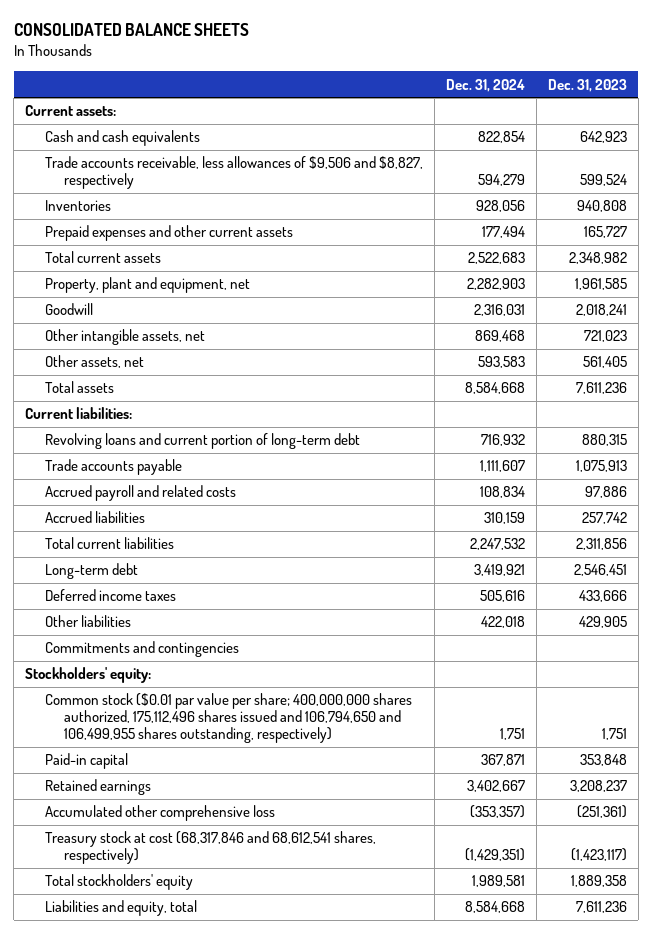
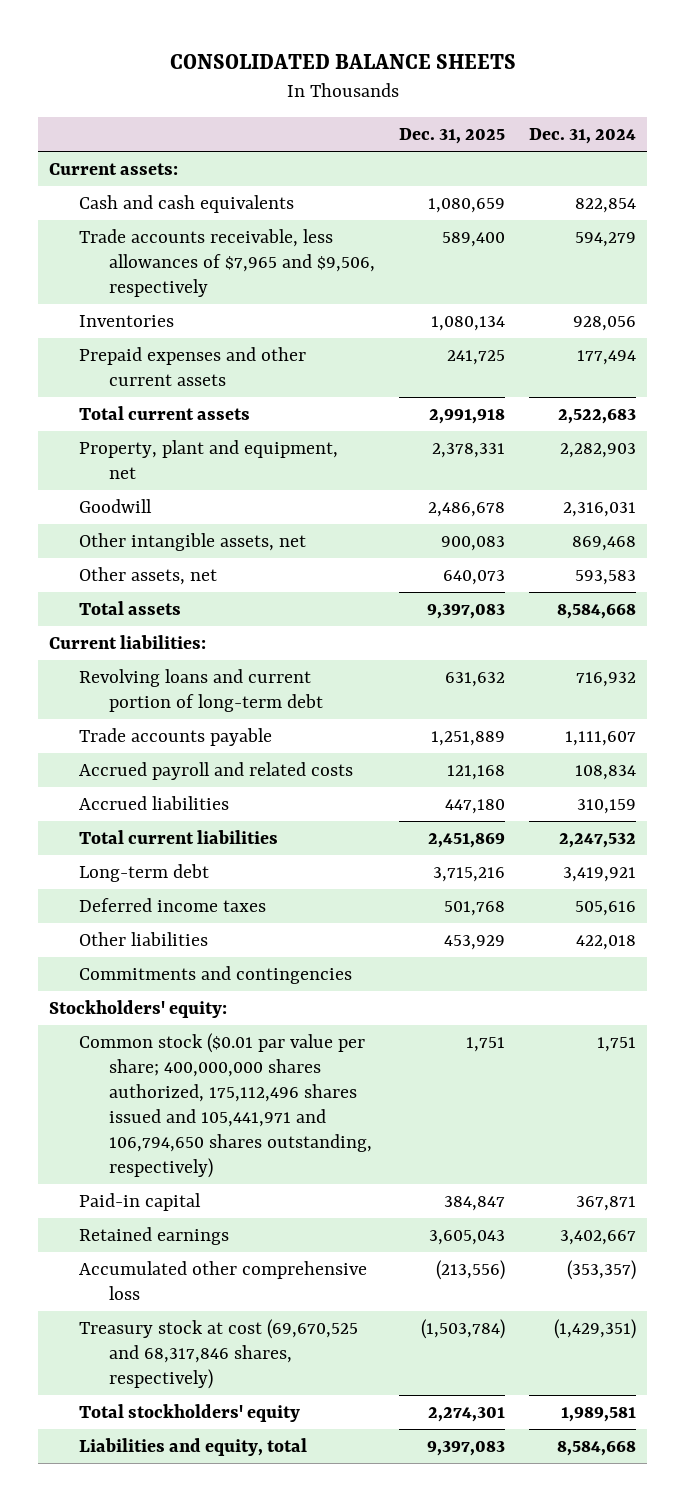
- | Dec. 31, 2024 | Dec. 31, 2023
+ | Dec. 31, 2025 | Dec. 31, 2024
- Trade accounts receivable, less allowances of $9,506 and $8,827, respectively | 594,279 | 599,524
+ Trade accounts receivable, less allowances of $7,965 and $9,506, respectively | 589,400 | 594,279
- Common stock ($0.01 par value per share; 400,000,000 shares authorized, 175,112,496 shares issued and 106,794,650 and 106,499,955 shares outstanding, respectively) | 1,751 | 1,751
+ Common stock ($0.01 par value per share; 400,000,000 shares authorized, 175,112,496 shares issued and 105,441,971 and 106,794,650 shares outstanding, respectively) | 1,751 | 1,751
- Treasury stock at cost (68,317,846 and 68,612,541 shares, respectively) | (1,429,351) | (1,423,117)
+ Treasury stock at cost (69,670,525 and 68,317,846 shares, respectively) | (1,503,784) | (1,429,351)

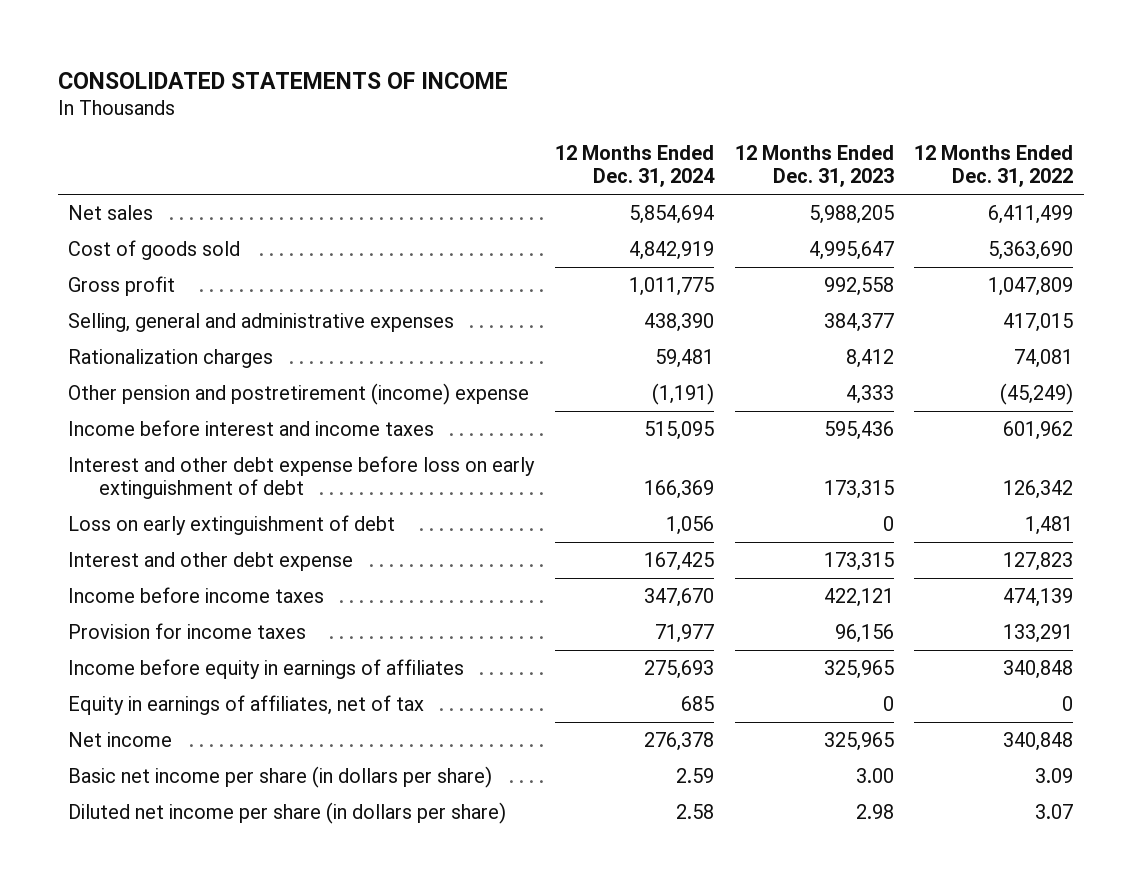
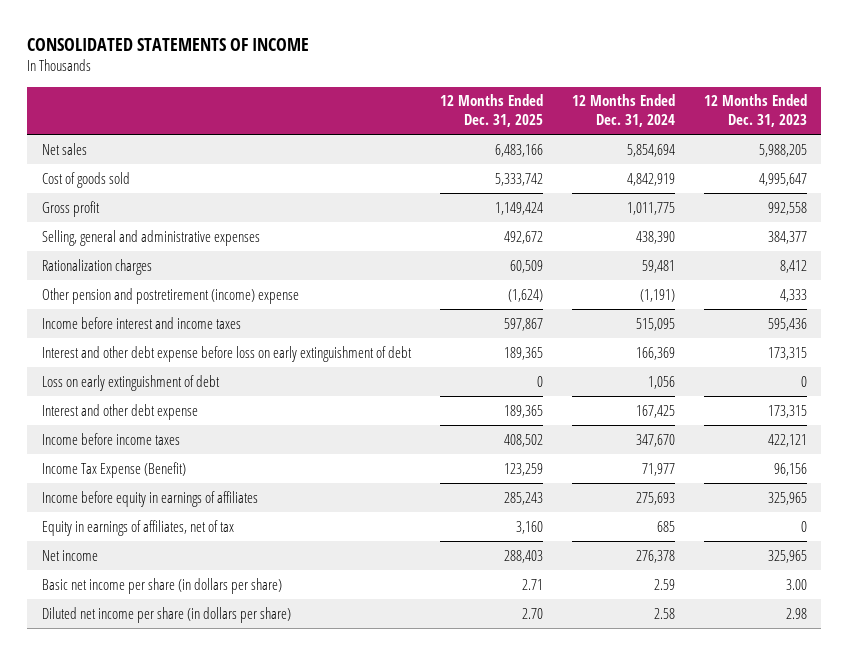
- | 12 Months Ended Dec. 31, 2024 | 12 Months Ended Dec. 31, 2023 | 12 Months Ended Dec. 31, 2022
+ | 12 Months Ended Dec. 31, 2025 | 12 Months Ended Dec. 31, 2024 | 12 Months Ended Dec. 31, 2023
- Provision for income taxes | 71,977 | 96,156 | 133,291
+ Income Tax Expense (Benefit) | 123,259 | 71,977 | 96,156

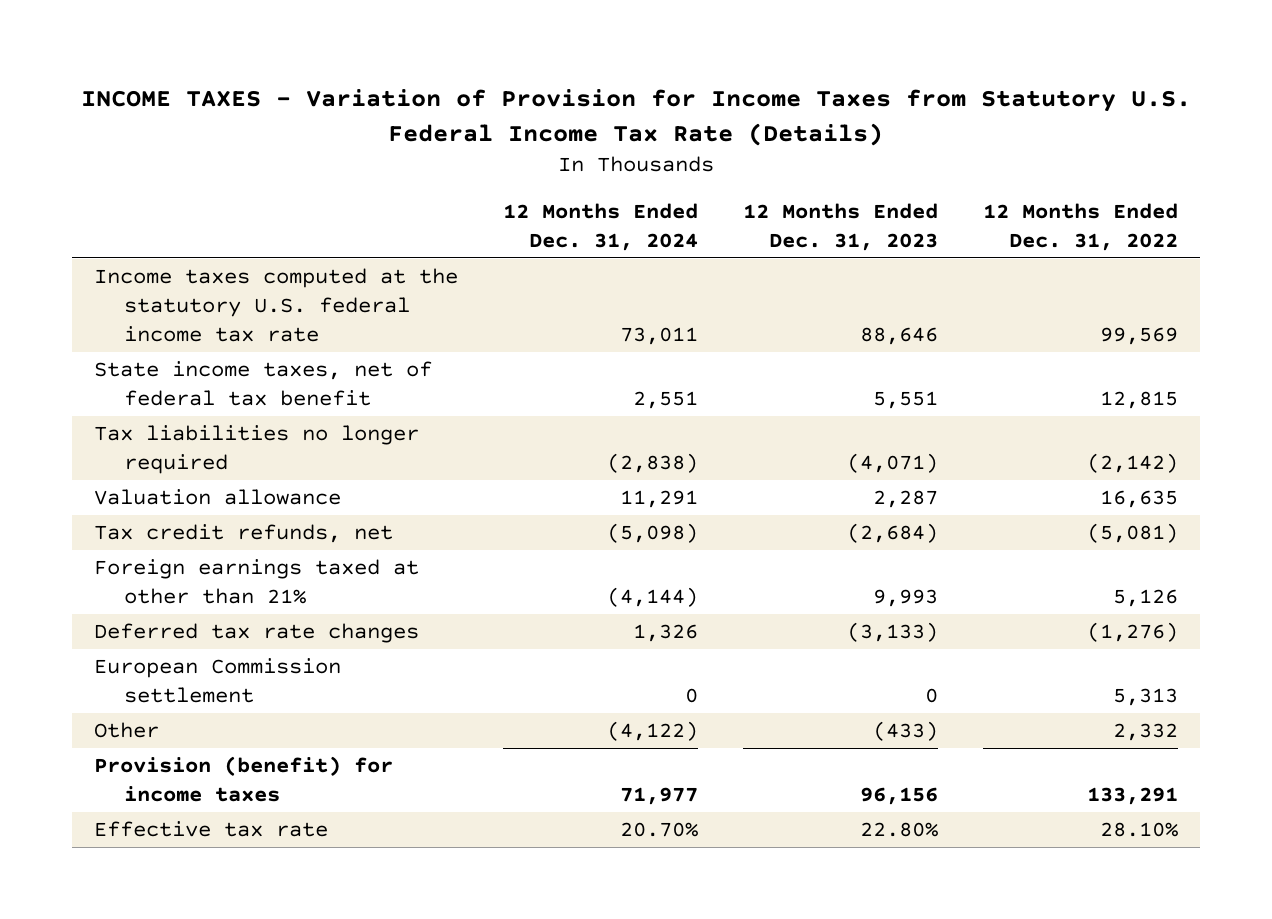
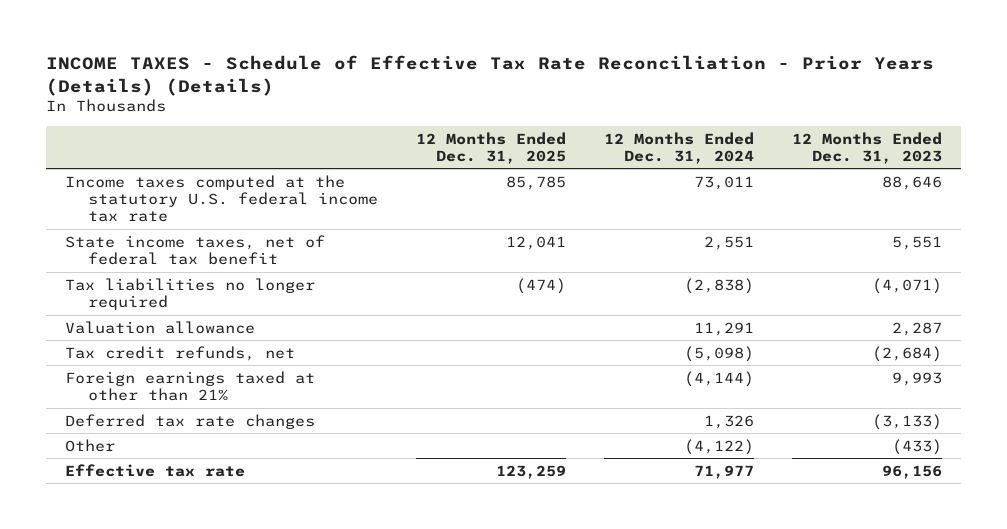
- INCOME TAXES - Variation of Provision for Income Taxes from Statutory U.S. Federal Income Tax Rate (Details)
+ INCOME TAXES - Schedule of Effective Tax Rate Reconciliation - Prior Years (Details) (Details)
- | 12 Months Ended Dec. 31, 2024 | 12 Months Ended Dec. 31, 2023 | 12 Months Ended Dec. 31, 2022
+ | 12 Months Ended Dec. 31, 2025 | 12 Months Ended Dec. 31, 2024 | 12 Months Ended Dec. 31, 2023
- European Commission settlement | 0 | 0 | 5,313
- Provision (benefit) for income taxes | 71,977 | 96,156 | 133,291
- Effective tax rate | 20.70% | 22.80% | 28.10%
+ Effective tax rate | 123,259 | 71,977 | 96,156

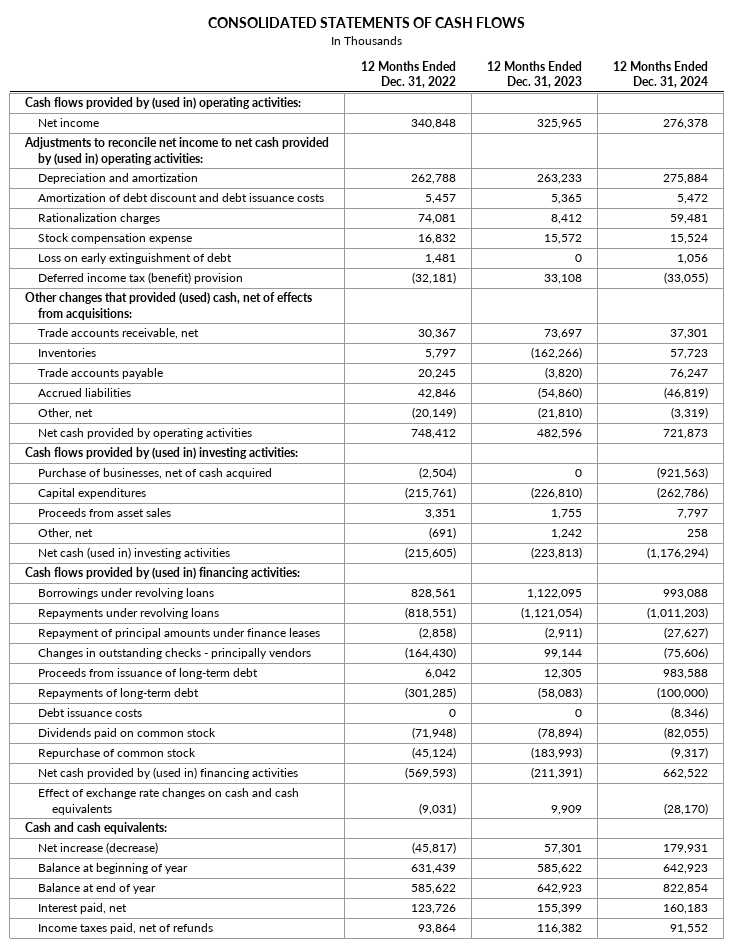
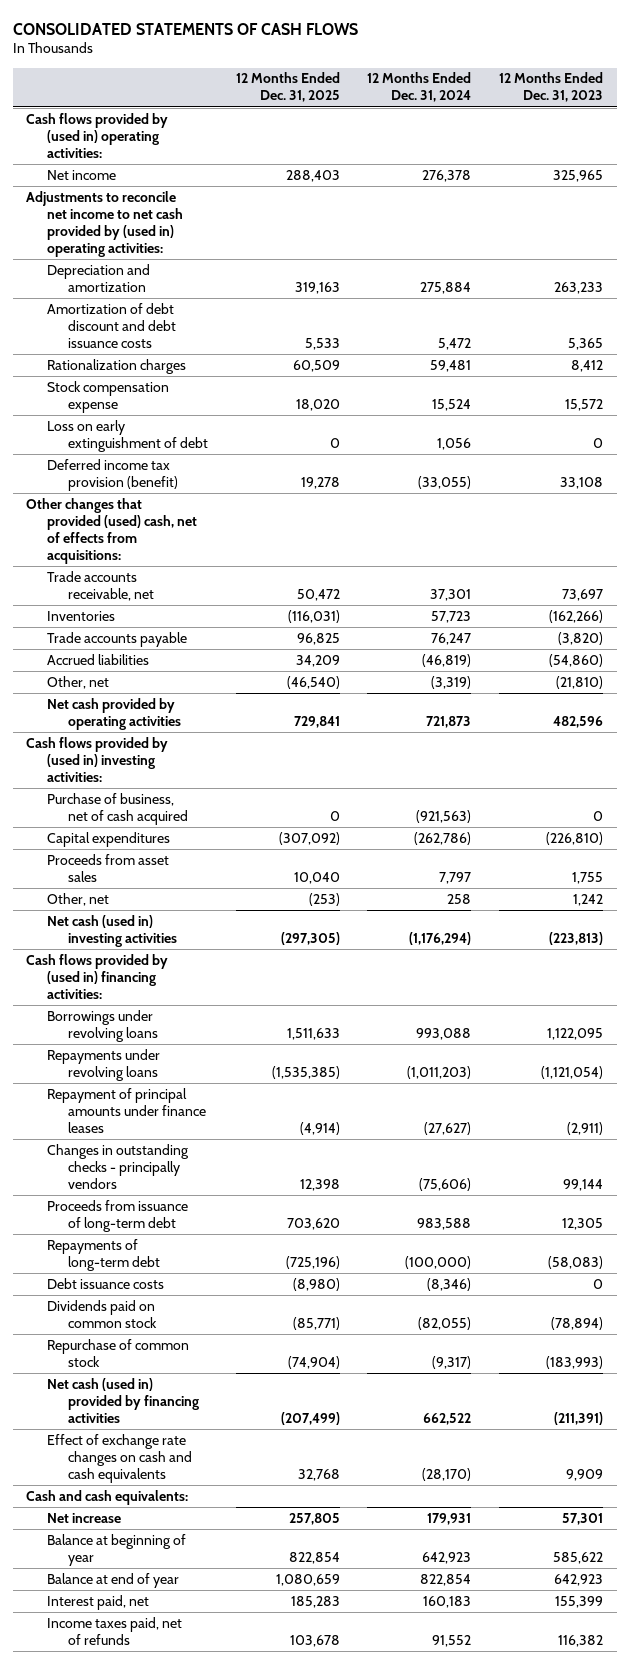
- | 12 Months Ended Dec. 31, 2022 | 12 Months Ended Dec. 31, 2023 | 12 Months Ended Dec. 31, 2024
+ | 12 Months Ended Dec. 31, 2025 | 12 Months Ended Dec. 31, 2024 | 12 Months Ended Dec. 31, 2023
- Deferred income tax (benefit) provision | (32,181) | 33,108 | (33,055)
+ Deferred income tax provision (benefit) | 19,278 | (33,055) | 33,108
- Purchase of businesses, net of cash acquired | (2,504) | 0 | (921,563)
+ Purchase of business, net of cash acquired | 0 | (921,563) | 0
- Net cash provided by (used in) financing activities | (569,593) | (211,391) | 662,522
+ Net cash (used in) provided by financing activities | (207,499) | 662,522 | (211,391)
- Net increase (decrease) | (45,817) | 57,301 | 179,931
+ Net increase | 257,805 | 179,931 | 57,301

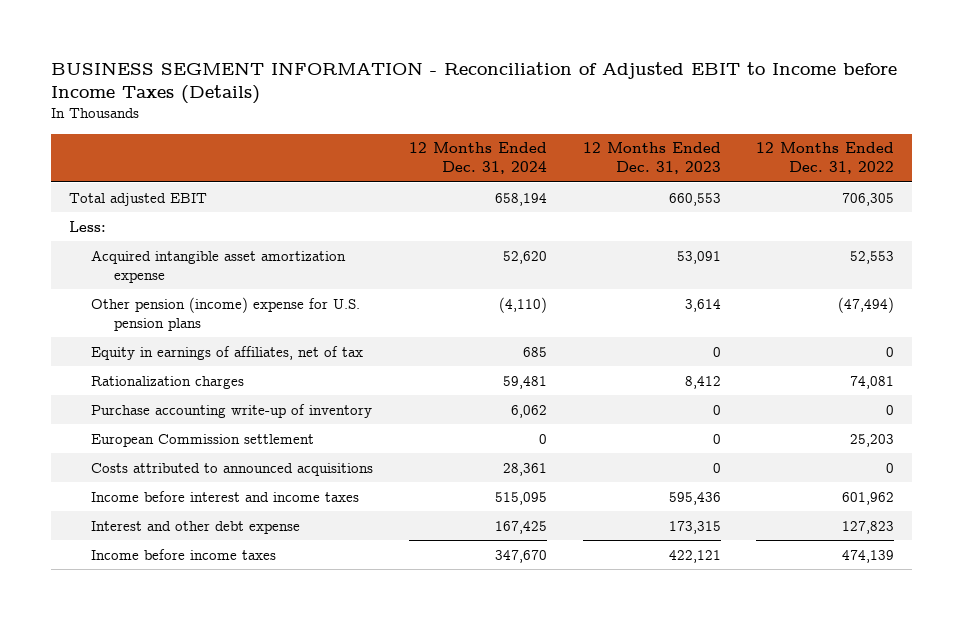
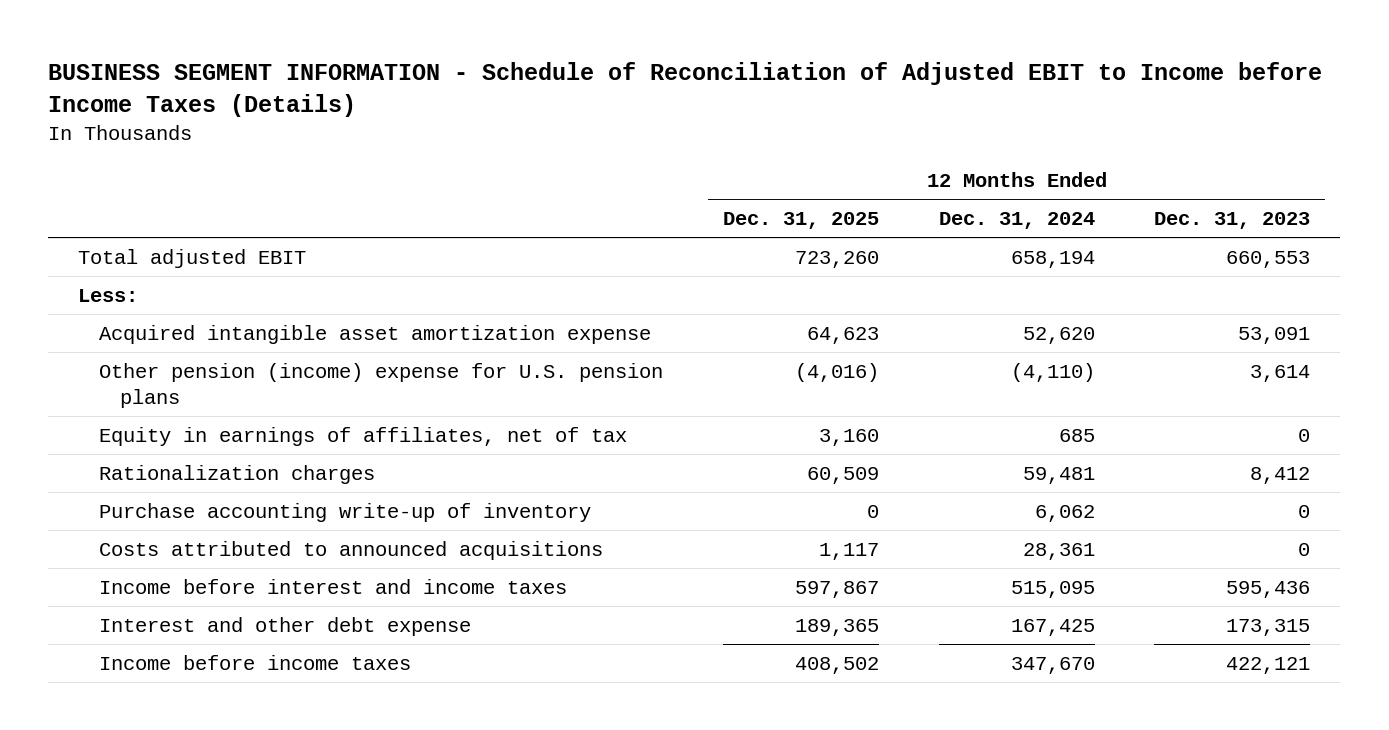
- BUSINESS SEGMENT INFORMATION - Reconciliation of Adjusted EBIT to Income before Income Taxes (Details)
+ BUSINESS SEGMENT INFORMATION - Schedule of Reconciliation of Adjusted EBIT to Income before Income Taxes (Details)
- | 12 Months Ended Dec. 31, 2024 | 12 Months Ended Dec. 31, 2023 | 12 Months Ended Dec. 31, 2022
+ | 12 Months Ended Dec. 31, 2025 | 12 Months Ended Dec. 31, 2024 | 12 Months Ended Dec. 31, 2023
- European Commission settlement | 0 | 0 | 25,203

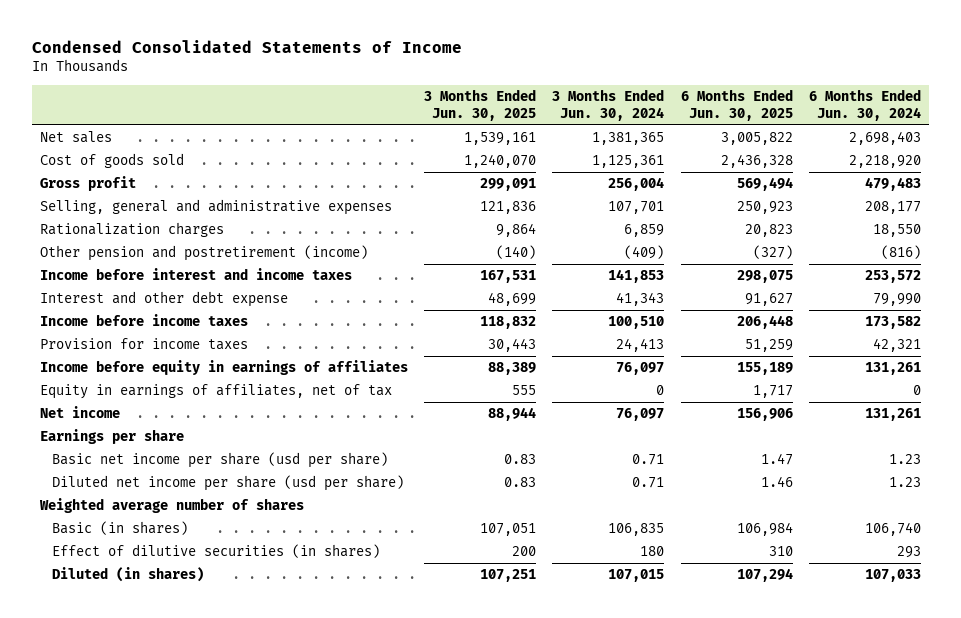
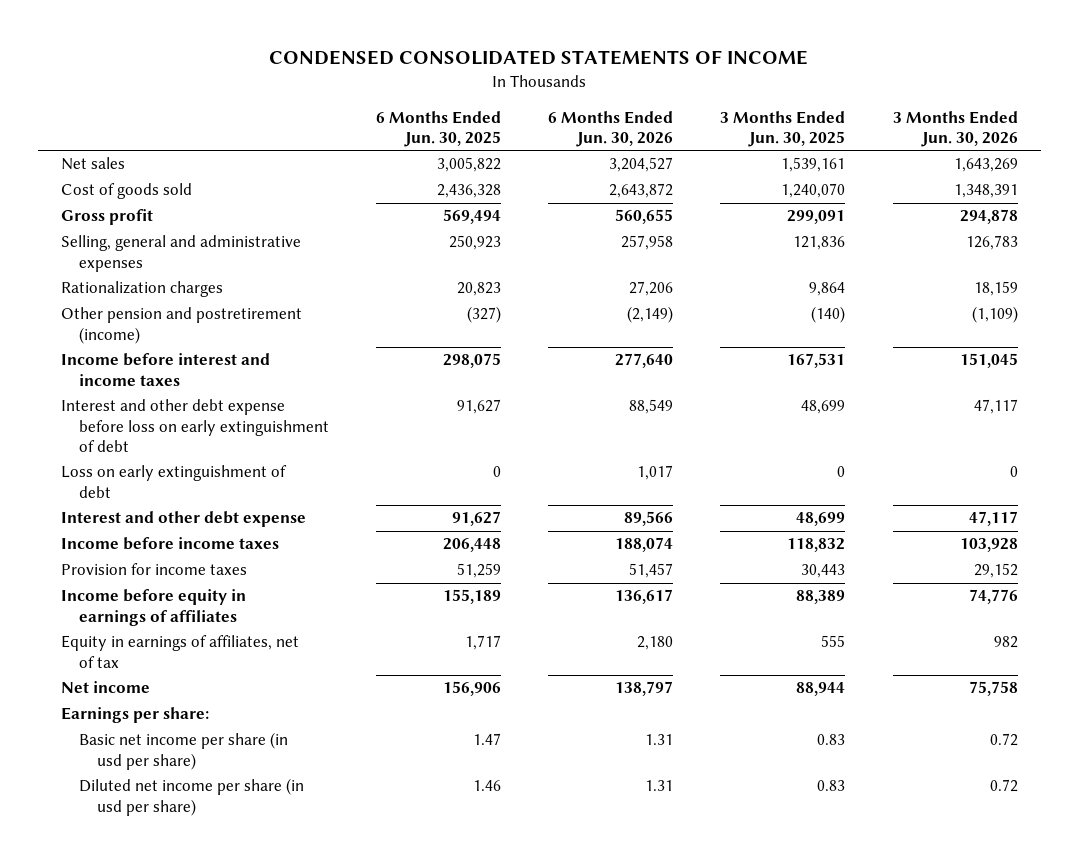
- Condensed Consolidated Statements of Income
+ CONDENSED CONSOLIDATED STATEMENTS OF INCOME
- | 3 Months Ended Jun. 30, 2025 | 3 Months Ended Jun. 30, 2024 | 6 Months Ended Jun. 30, 2025 | 6 Months Ended Jun. 30, 2024
+ | 6 Months Ended Jun. 30, 2025 | 6 Months Ended Jun. 30, 2026 | 3 Months Ended Jun. 30, 2025 | 3 Months Ended Jun. 30, 2026
+ Interest and other debt expense before loss on early extinguishment of debt | 91,627 | 88,549 | 48,699 | 47,117
+ Loss on early extinguishment of debt | 0 | 1,017 | 0 | 0
- Earnings per share
- Basic net income per share (usd per share) | 0.83 | 0.71 | 1.47 | 1.23
- Diluted net income per share (usd per share) | 0.83 | 0.71 | 1.46 | 1.23
- Weighted average number of shares
- Basic (in shares) | 107,051 | 106,835 | 106,984 | 106,740
- Effect of dilutive securities (in shares) | 200 | 180 | 310 | 293
- Diluted (in shares) | 107,251 | 107,015 | 107,294 | 107,033
+ Earnings per share:
+ Basic net income per share (in usd per share) | 1.47 | 1.31 | 0.83 | 0.72
+ Diluted net income per share (in usd per share) | 1.46 | 1.31 | 0.83 | 0.72

